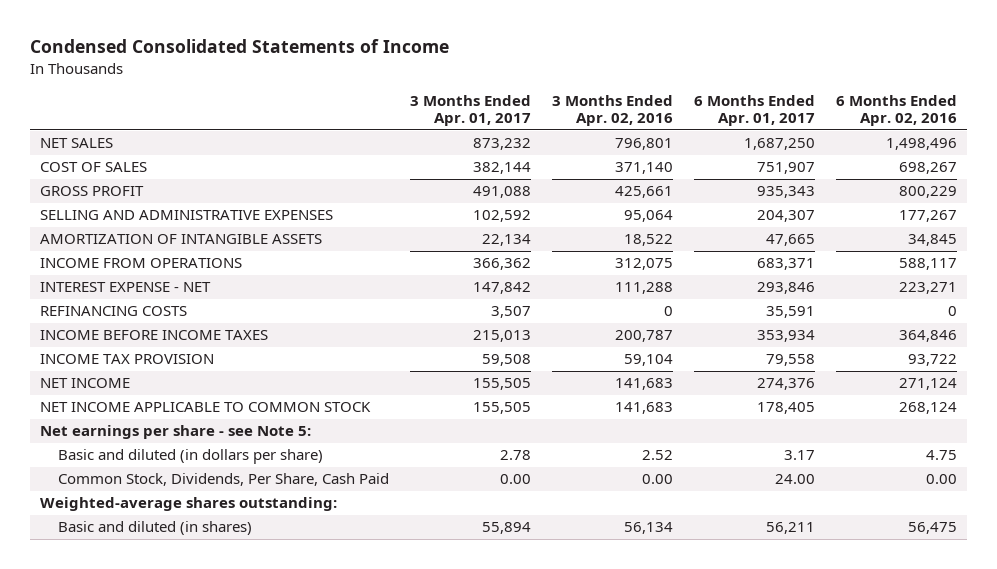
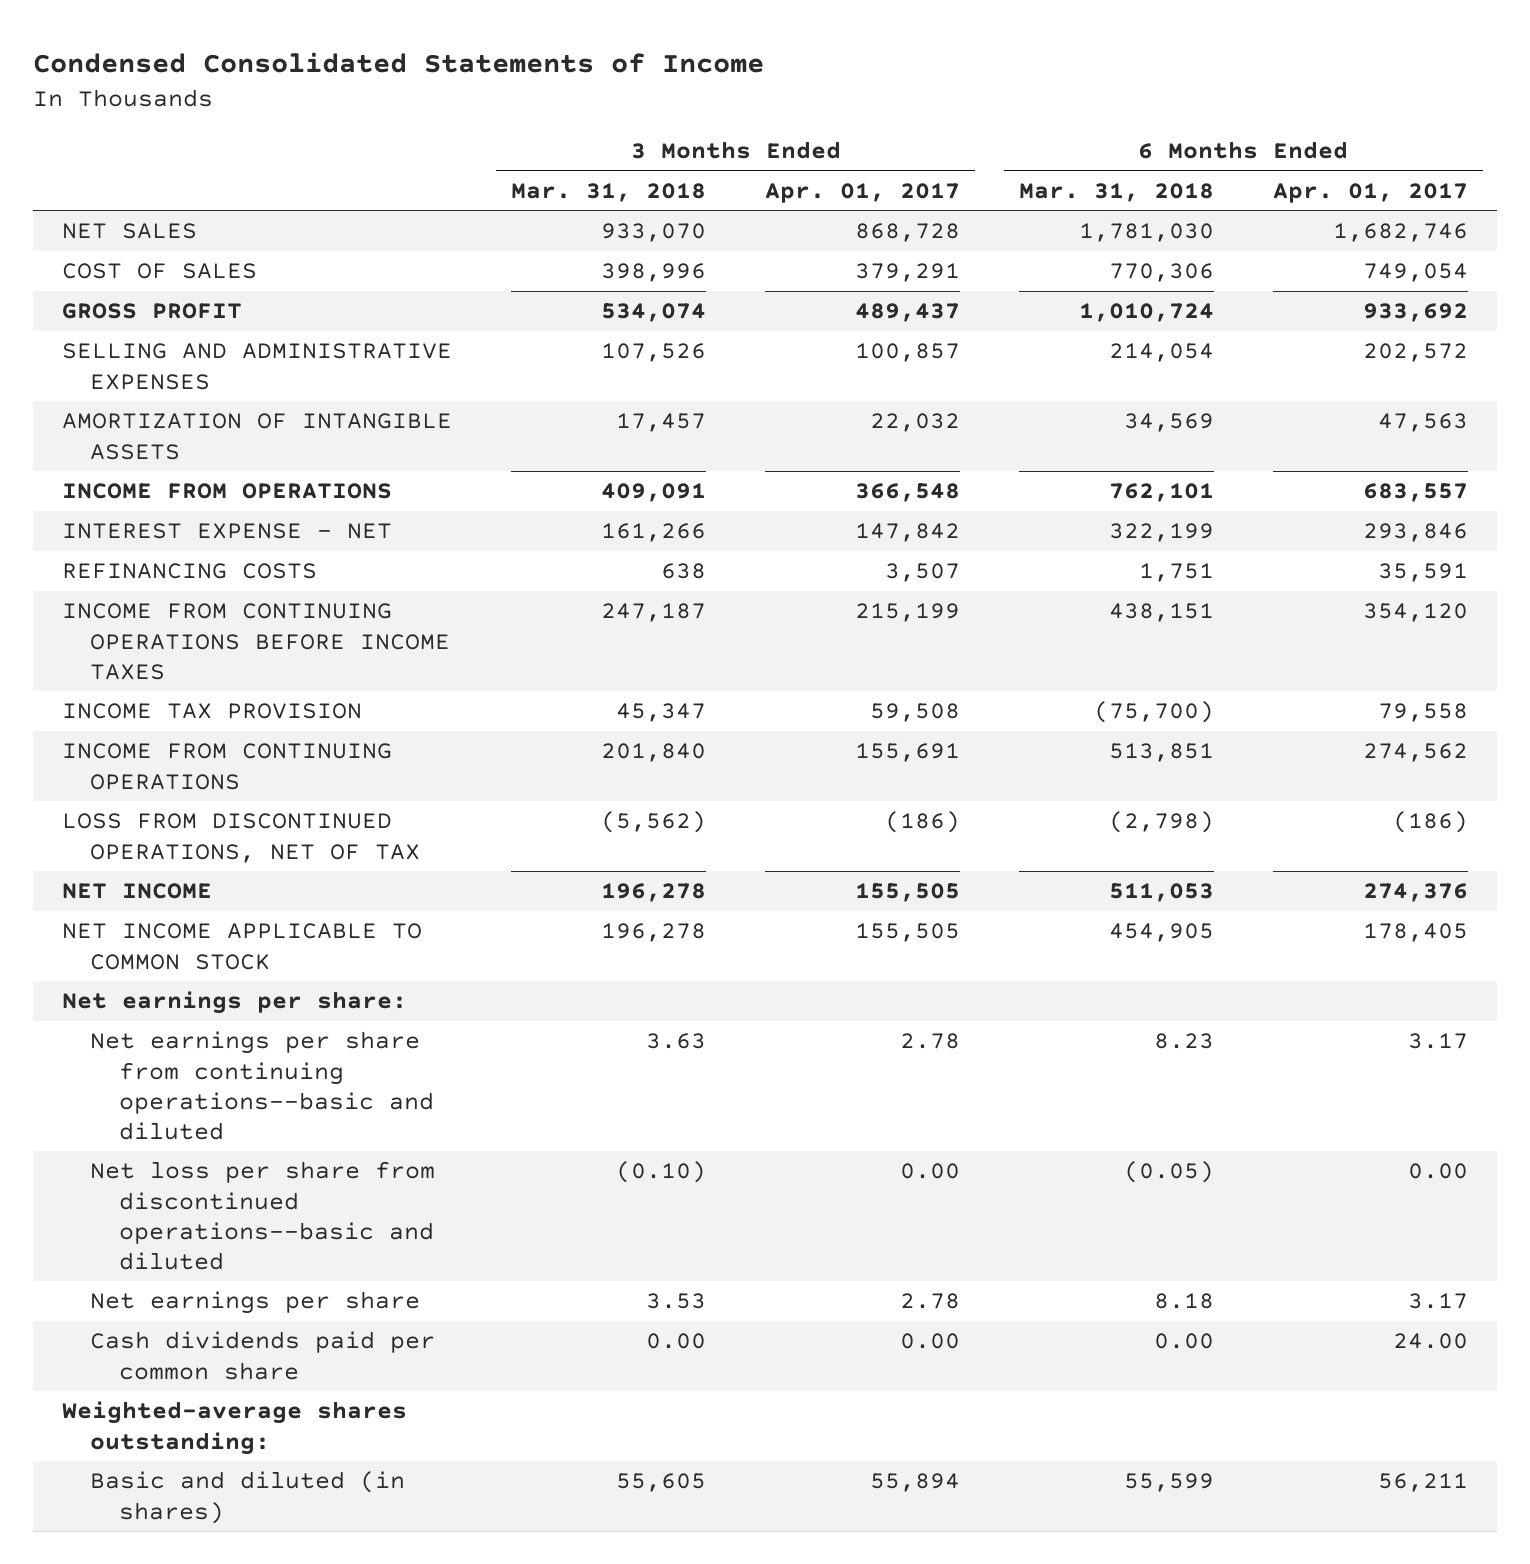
- | 3 Months Ended Apr. 01, 2017 | 3 Months Ended Apr. 02, 2016 | 6 Months Ended Apr. 01, 2017 | 6 Months Ended Apr. 02, 2016
+ | 3 Months Ended Mar. 31, 2018 | 3 Months Ended Apr. 01, 2017 | 6 Months Ended Mar. 31, 2018 | 6 Months Ended Apr. 01, 2017
- NET SALES | 873,232 | 796,801 | 1,687,250 | 1,498,496
- COST OF SALES | 382,144 | 371,140 | 751,907 | 698,267
- GROSS PROFIT | 491,088 | 425,661 | 935,343 | 800,229
- SELLING AND ADMINISTRATIVE EXPENSES | 102,592 | 95,064 | 204,307 | 177,267
- AMORTIZATION OF INTANGIBLE ASSETS | 22,134 | 18,522 | 47,665 | 34,845
- INCOME FROM OPERATIONS | 366,362 | 312,075 | 683,371 | 588,117
+ NET SALES | 933,070 | 868,728 | 1,781,030 | 1,682,746
+ COST OF SALES | 398,996 | 379,291 | 770,306 | 749,054
+ GROSS PROFIT | 534,074 | 489,437 | 1,010,724 | 933,692
+ SELLING AND ADMINISTRATIVE EXPENSES | 107,526 | 100,857 | 214,054 | 202,572
+ AMORTIZATION OF INTANGIBLE ASSETS | 17,457 | 22,032 | 34,569 | 47,563
+ INCOME FROM OPERATIONS | 409,091 | 366,548 | 762,101 | 683,557
- INCOME BEFORE INCOME TAXES | 215,013 | 200,787 | 353,934 | 364,846
+ INCOME FROM CONTINUING OPERATIONS BEFORE INCOME TAXES | 247,187 | 215,199 | 438,151 | 354,120
+ INCOME FROM CONTINUING OPERATIONS | 201,840 | 155,691 | 513,851 | 274,562
+ LOSS FROM DISCONTINUED OPERATIONS, NET OF TAX | (5,562) | (186) | (2,798) | (186)
- Net earnings per share - see Note 5:
- Basic and diluted (in dollars per share) | 2.78 | 2.52 | 3.17 | 4.75
- Common Stock, Dividends, Per Share, Cash Paid | 0.00 | 0.00 | 24.00 | 0.00
+ Net earnings per share:
+ Net earnings per share from continuing operations--basic and diluted | 3.63 | 2.78 | 8.23 | 3.17
+ Net loss per share from discontinued operations--basic and diluted | (0.10) | 0.00 | (0.05) | 0.00
+ Net earnings per share | 3.53 | 2.78 | 8.18 | 3.17
+ Cash dividends paid per common share | 0.00 | 0.00 | 0.00 | 24.00

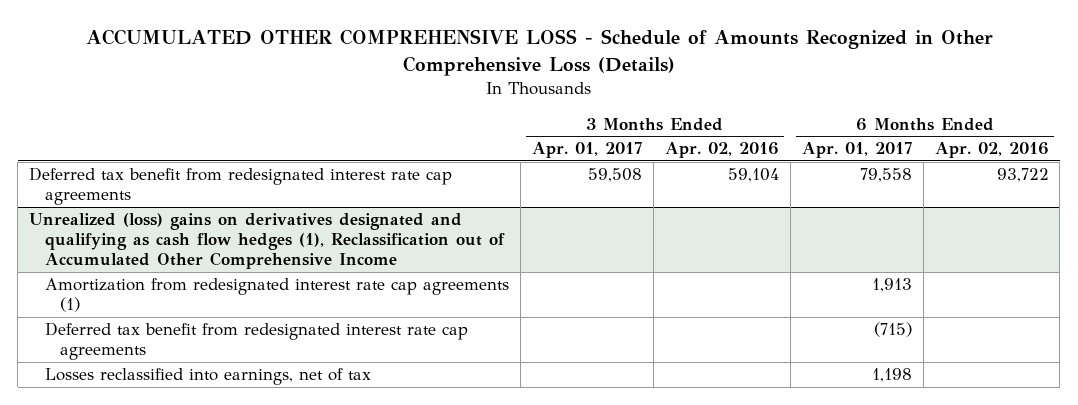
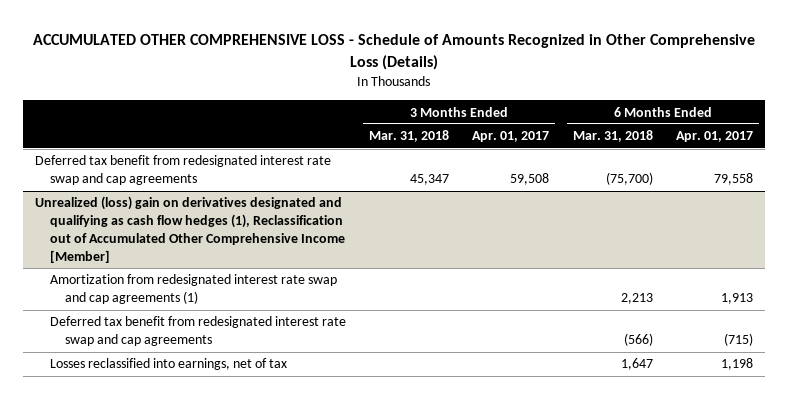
- | 3 Months Ended Apr. 01, 2017 | 3 Months Ended Apr. 02, 2016 | 6 Months Ended Apr. 01, 2017 | 6 Months Ended Apr. 02, 2016
+ | 3 Months Ended Mar. 31, 2018 | 3 Months Ended Apr. 01, 2017 | 6 Months Ended Mar. 31, 2018 | 6 Months Ended Apr. 01, 2017
- Deferred tax benefit from redesignated interest rate cap agreements | 59,508 | 59,104 | 79,558 | 93,722
- Unrealized (loss) gains on derivatives designated and qualifying as cash flow hedges (1), Reclassification out of Accumulated Other Comprehensive Income
- Amortization from redesignated interest rate cap agreements (1) | | | 1,913 |
- Deferred tax benefit from redesignated interest rate cap agreements | | | (715) |
+ Deferred tax benefit from redesignated interest rate swap and cap agreements | 45,347 | 59,508 | (75,700) | 79,558
+ Unrealized (loss) gain on derivatives designated and qualifying as cash flow hedges (1), Reclassification out of Accumulated Other Comprehensive Income [Member]
+ Amortization from redesignated interest rate swap and cap agreements (1) | | | 2,213 | 1,913
+ Deferred tax benefit from redesignated interest rate swap and cap agreements | | | (566) | (715)

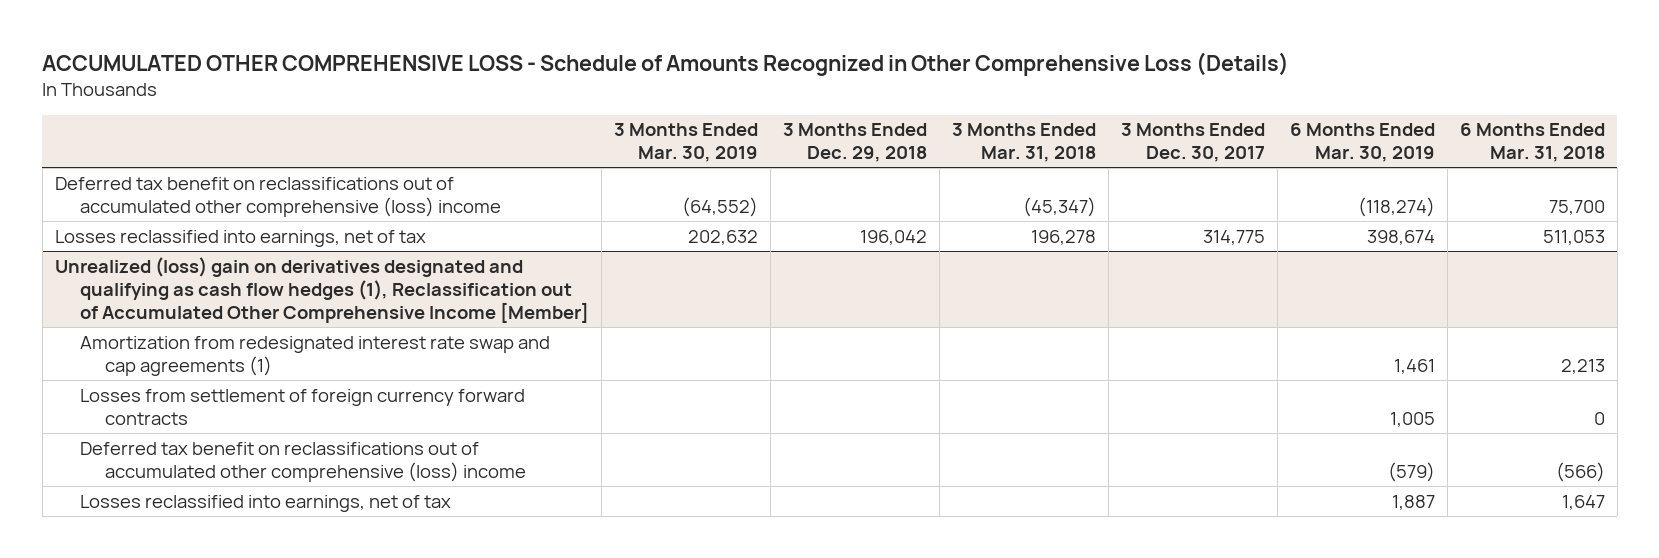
- | 3 Months Ended Mar. 31, 2018 | 3 Months Ended Apr. 01, 2017 | 6 Months Ended Mar. 31, 2018 | 6 Months Ended Apr. 01, 2017
+ | 3 Months Ended Mar. 30, 2019 | 3 Months Ended Dec. 29, 2018 | 3 Months Ended Mar. 31, 2018 | 3 Months Ended Dec. 30, 2017 | 6 Months Ended Mar. 30, 2019 | 6 Months Ended Mar. 31, 2018
- Deferred tax benefit from redesignated interest rate swap and cap agreements | 45,347 | 59,508 | (75,700) | 79,558
+ Deferred tax benefit on reclassifications out of accumulated other comprehensive (loss) income | (64,552) | | (45,347) | | (118,274) | 75,700
+ Losses reclassified into earnings, net of tax | 202,632 | 196,042 | 196,278 | 314,775 | 398,674 | 511,053
@ Unrealized (loss) gain on derivatives designated and qualifying as cash flow hedges (1), Reclassification out of Accumulated Other Comprehensive Income [Member]
- Deferred tax benefit from redesignated interest rate swap and cap agreements | | | (566) | (715)
+ Losses from settlement of foreign currency forward contracts | | | | | 1,005 | 0
+ Deferred tax benefit on reclassifications out of accumulated other comprehensive (loss) income | | | | | (579) | (566)

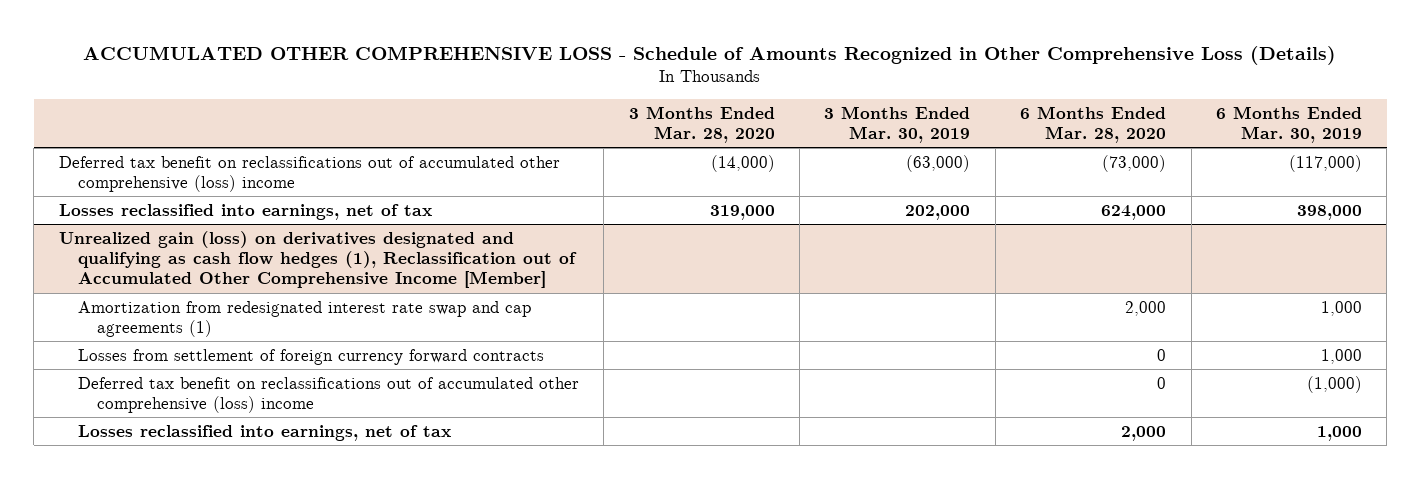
- | 3 Months Ended Mar. 30, 2019 | 3 Months Ended Dec. 29, 2018 | 3 Months Ended Mar. 31, 2018 | 3 Months Ended Dec. 30, 2017 | 6 Months Ended Mar. 30, 2019 | 6 Months Ended Mar. 31, 2018
+ | 3 Months Ended Mar. 28, 2020 | 3 Months Ended Mar. 30, 2019 | 6 Months Ended Mar. 28, 2020 | 6 Months Ended Mar. 30, 2019
- Deferred tax benefit on reclassifications out of accumulated other comprehensive (loss) income | (64,552) | | (45,347) | | (118,274) | 75,700
- Losses reclassified into earnings, net of tax | 202,632 | 196,042 | 196,278 | 314,775 | 398,674 | 511,053
- Unrealized (loss) gain on derivatives designated and qualifying as cash flow hedges (1), Reclassification out of Accumulated Other Comprehensive Income [Member]
- Amortization from redesignated interest rate swap and cap agreements (1) | | | | | 1,461 | 2,213
- Losses from settlement of foreign currency forward contracts | | | | | 1,005 | 0
- Deferred tax benefit on reclassifications out of accumulated other comprehensive (loss) income | | | | | (579) | (566)
- Losses reclassified into earnings, net of tax | | | | | 1,887 | 1,647
+ Deferred tax benefit on reclassifications out of accumulated other comprehensive (loss) income | (14,000) | (63,000) | (73,000) | (117,000)
+ Losses reclassified into earnings, net of tax | 319,000 | 202,000 | 624,000 | 398,000
+ Unrealized gain (loss) on derivatives designated and qualifying as cash flow hedges (1), Reclassification out of Accumulated Other Comprehensive Income [Member]
+ Amortization from redesignated interest rate swap and cap agreements (1) | | | 2,000 | 1,000
+ Losses from settlement of foreign currency forward contracts | | | 0 | 1,000
+ Deferred tax benefit on reclassifications out of accumulated other comprehensive (loss) income | | | 0 | (1,000)
+ Losses reclassified into earnings, net of tax | | | 2,000 | 1,000

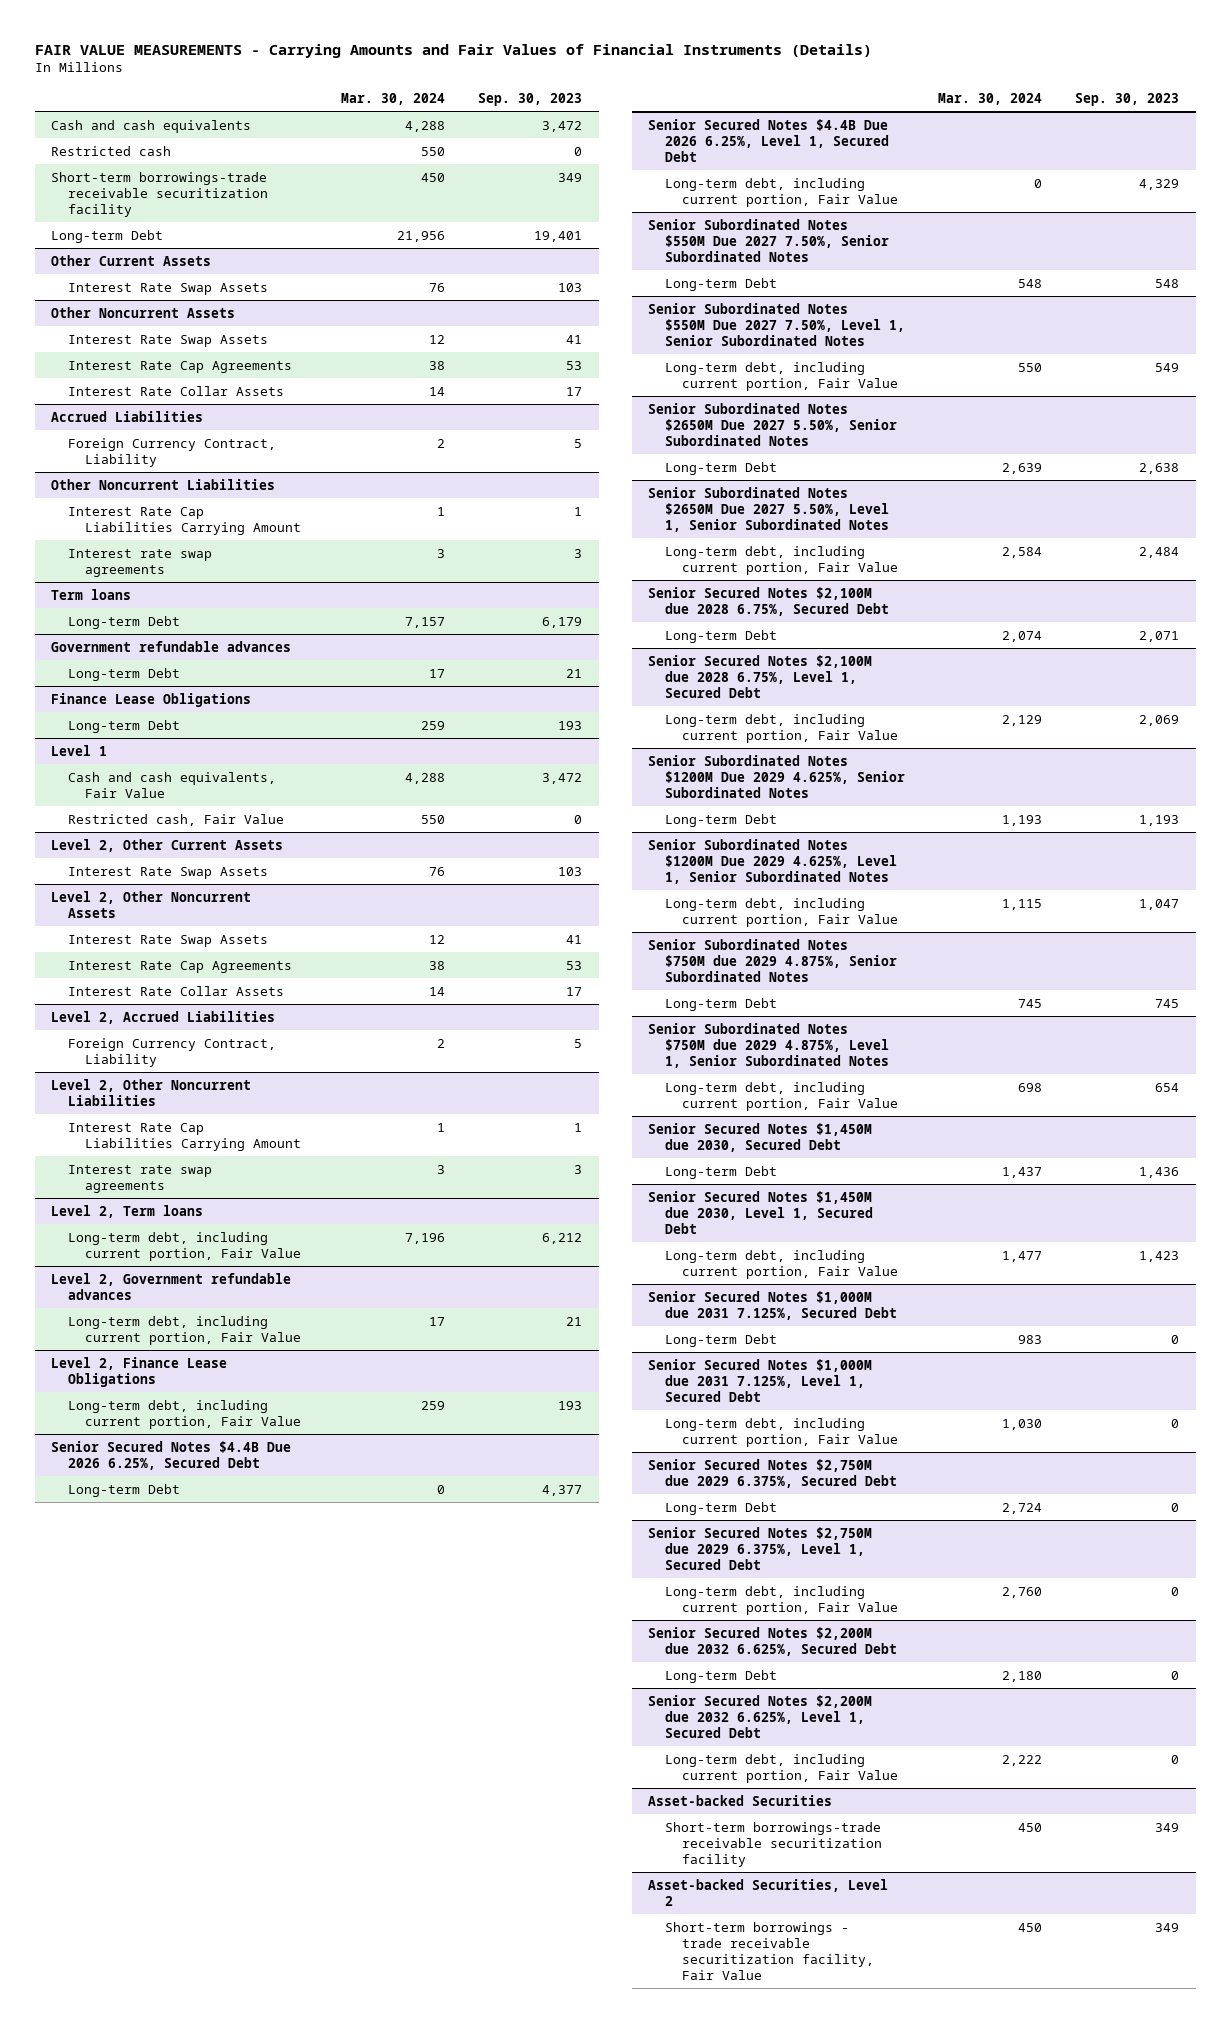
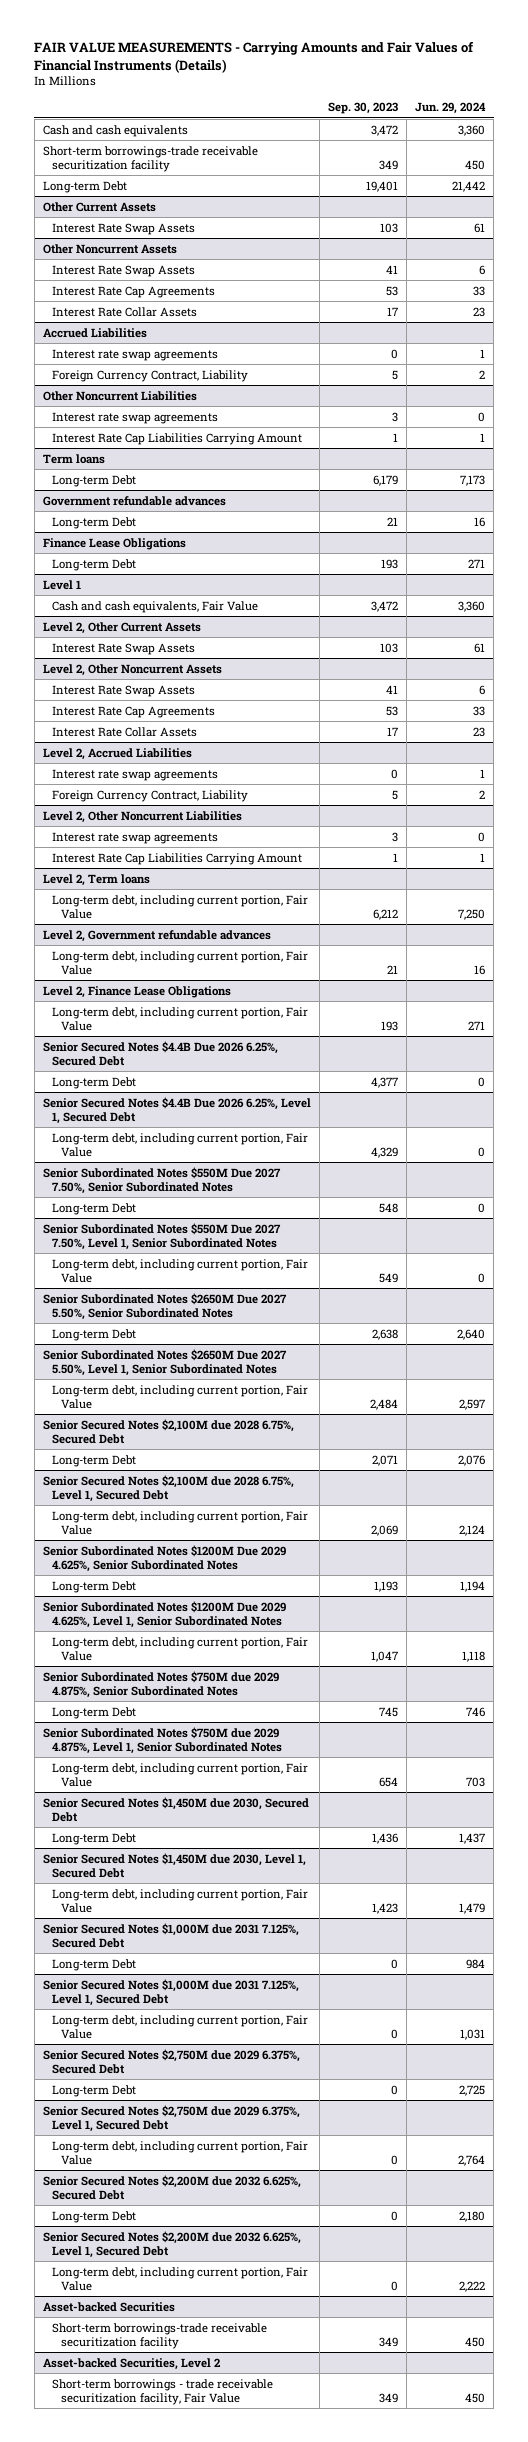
- | Mar. 30, 2024 | Sep. 30, 2023
+ | Sep. 30, 2023 | Jun. 29, 2024
- Restricted cash | 550 | 0
@ Accrued Liabilities
+ Interest rate swap agreements | 0 | 1
@ Other Noncurrent Liabilities
moved down: Interest Rate Cap Liabilities Carrying Amount | 1 | 1
@ Level 1
- Restricted cash, Fair Value | 550 | 0
@ Level 2, Accrued Liabilities
+ Interest rate swap agreements | 0 | 1
@ Level 2, Other Noncurrent Liabilities
moved down: Interest Rate Cap Liabilities Carrying Amount | 1 | 1

